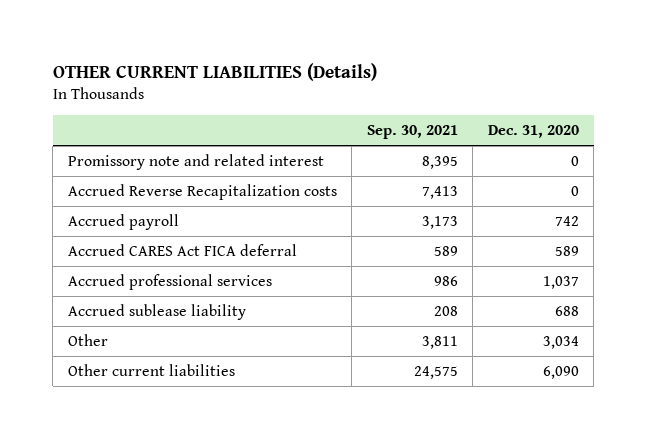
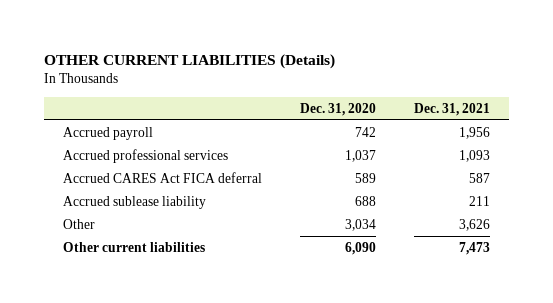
- | Sep. 30, 2021 | Dec. 31, 2020
+ | Dec. 31, 2020 | Dec. 31, 2021
- Promissory note and related interest | 8,395 | 0
- Accrued Reverse Recapitalization costs | 7,413 | 0
moved down: Accrued CARES Act FICA deferral | 589 | 587

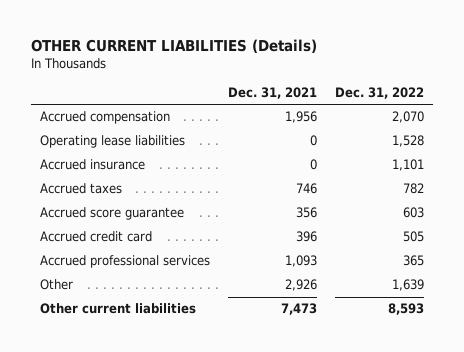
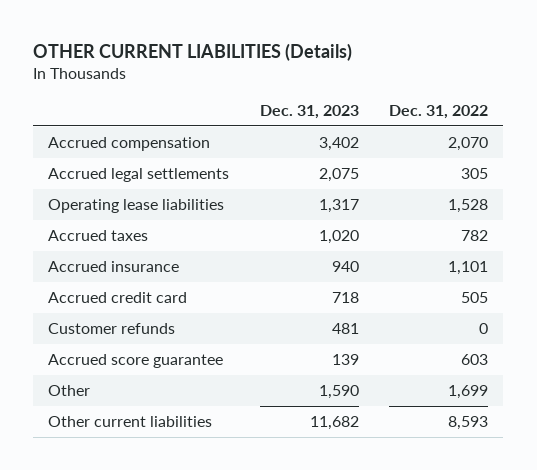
- | Dec. 31, 2021 | Dec. 31, 2022
+ | Dec. 31, 2023 | Dec. 31, 2022
+ Accrued legal settlements | 2,075 | 305
moved down: Accrued insurance | 940 | 1,101
- Accrued professional services | 1,093 | 365
- Other | 2,926 | 1,639
+ Customer refunds | 481 | 0
moved down: Accrued score guarantee | 139 | 603
+ Other | 1,590 | 1,699

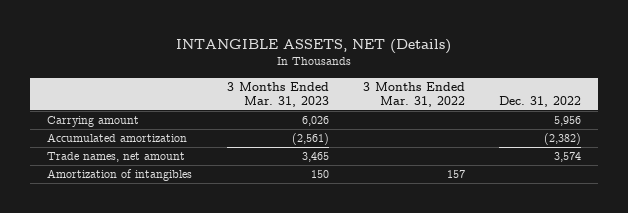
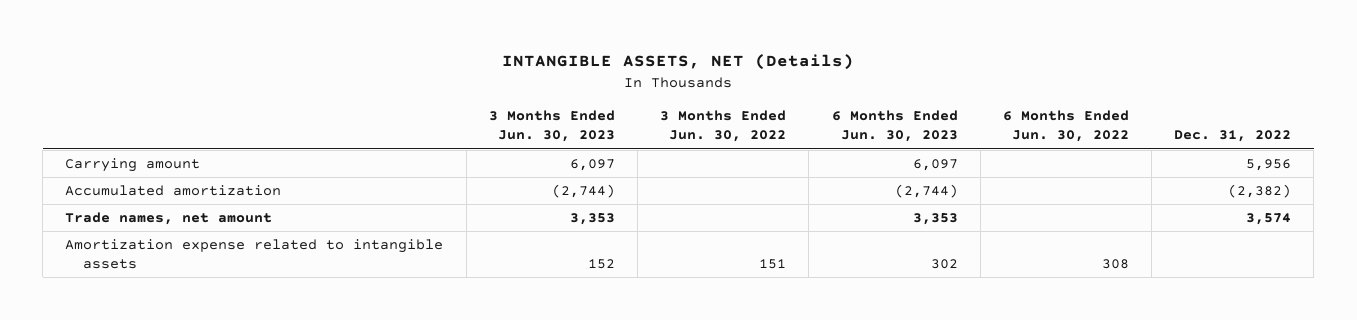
- | 3 Months Ended Mar. 31, 2023 | 3 Months Ended Mar. 31, 2022 | Dec. 31, 2022
+ | 3 Months Ended Jun. 30, 2023 | 3 Months Ended Jun. 30, 2022 | 6 Months Ended Jun. 30, 2023 | 6 Months Ended Jun. 30, 2022 | Dec. 31, 2022
- Amortization of intangibles | 150 | 157 |
+ Amortization expense related to intangible assets | 152 | 151 | 302 | 308 |

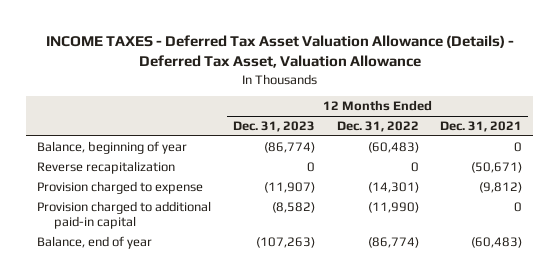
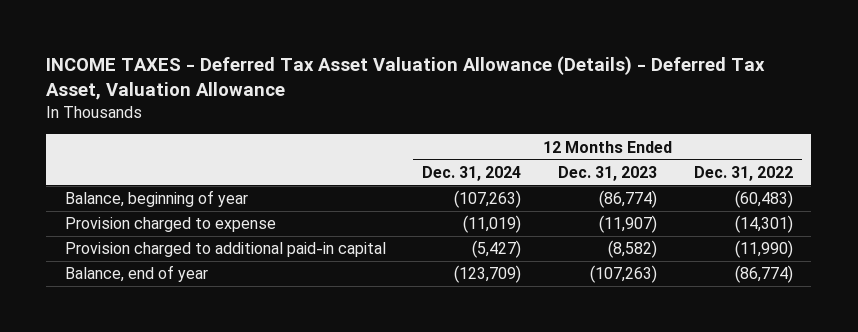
- | 12 Months Ended Dec. 31, 2023 | 12 Months Ended Dec. 31, 2022 | 12 Months Ended Dec. 31, 2021
+ | 12 Months Ended Dec. 31, 2024 | 12 Months Ended Dec. 31, 2023 | 12 Months Ended Dec. 31, 2022
- Reverse recapitalization | 0 | 0 | (50,671)

